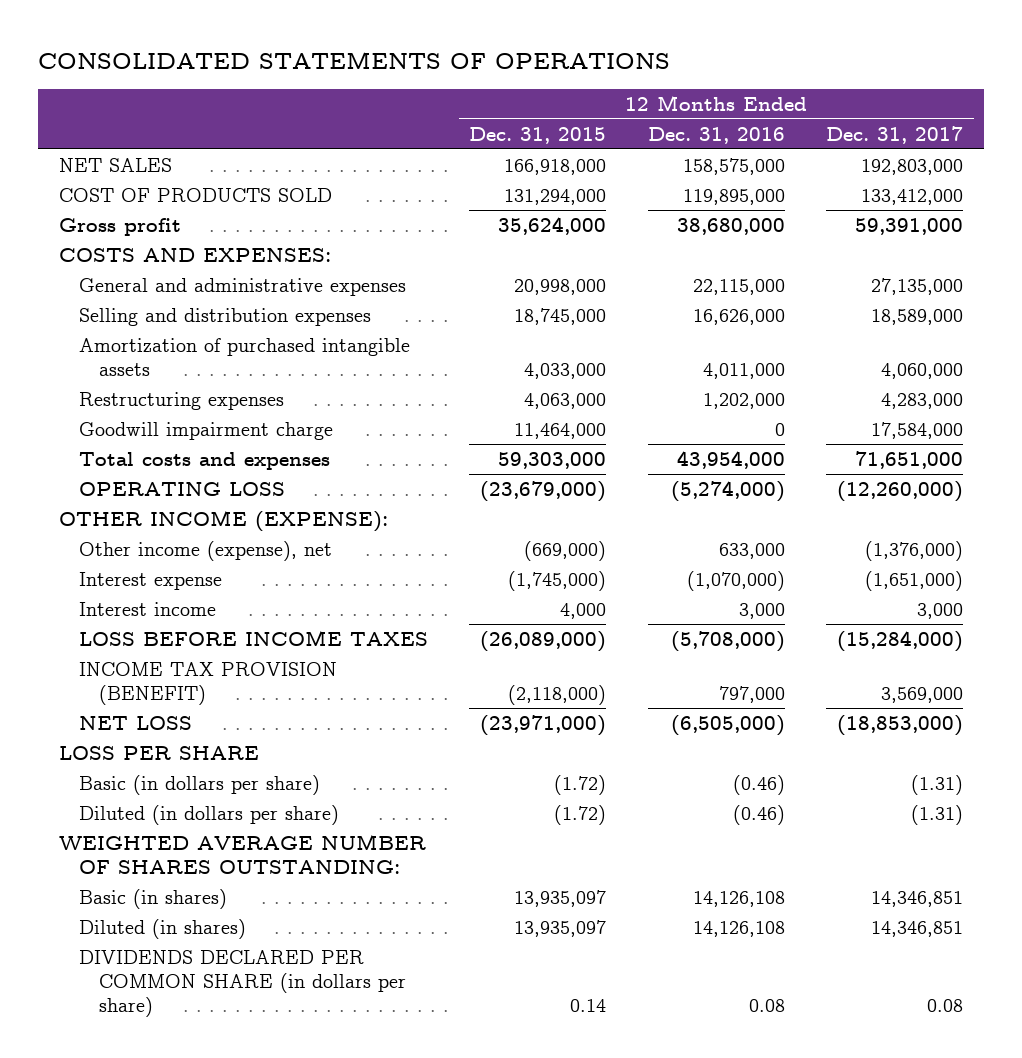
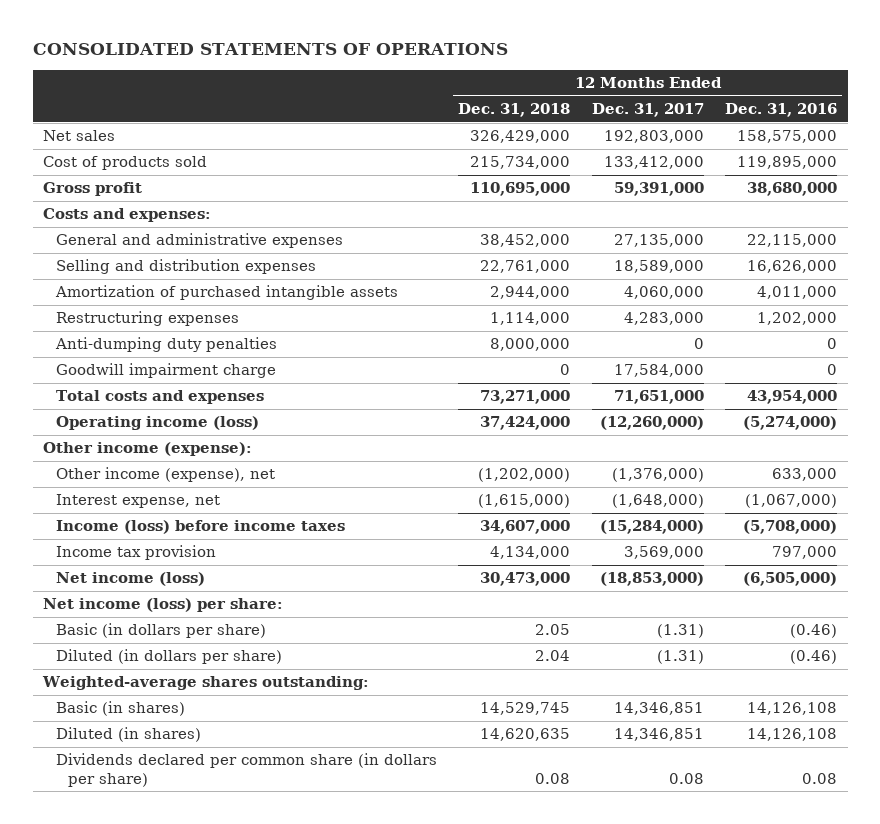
- | 12 Months Ended Dec. 31, 2015 | 12 Months Ended Dec. 31, 2016 | 12 Months Ended Dec. 31, 2017
+ | 12 Months Ended Dec. 31, 2018 | 12 Months Ended Dec. 31, 2017 | 12 Months Ended Dec. 31, 2016
- NET SALES | 166,918,000 | 158,575,000 | 192,803,000
- COST OF PRODUCTS SOLD | 131,294,000 | 119,895,000 | 133,412,000
+ Net sales | 326,429,000 | 192,803,000 | 158,575,000
+ Cost of products sold | 215,734,000 | 133,412,000 | 119,895,000
- COSTS AND EXPENSES:
+ Costs and expenses:
+ Anti-dumping duty penalties | 8,000,000 | 0 | 0
- OPERATING LOSS | (23,679,000) | (5,274,000) | (12,260,000)
- OTHER INCOME (EXPENSE):
+ Operating income (loss) | 37,424,000 | (12,260,000) | (5,274,000)
+ Other income (expense):
- Interest expense | (1,745,000) | (1,070,000) | (1,651,000)
- Interest income | 4,000 | 3,000 | 3,000
- LOSS BEFORE INCOME TAXES | (26,089,000) | (5,708,000) | (15,284,000)
- INCOME TAX PROVISION (BENEFIT) | (2,118,000) | 797,000 | 3,569,000
- NET LOSS | (23,971,000) | (6,505,000) | (18,853,000)
- LOSS PER SHARE
+ Interest expense, net | (1,615,000) | (1,648,000) | (1,067,000)
+ Income (loss) before income taxes | 34,607,000 | (15,284,000) | (5,708,000)
+ Income tax provision | 4,134,000 | 3,569,000 | 797,000
+ Net income (loss) | 30,473,000 | (18,853,000) | (6,505,000)
+ Net income (loss) per share:
- WEIGHTED AVERAGE NUMBER OF SHARES OUTSTANDING:
+ Weighted-average shares outstanding:
- DIVIDENDS DECLARED PER COMMON SHARE (in dollars per share) | 0.14 | 0.08 | 0.08
+ Dividends declared per common share (in dollars per share) | 0.08 | 0.08 | 0.08

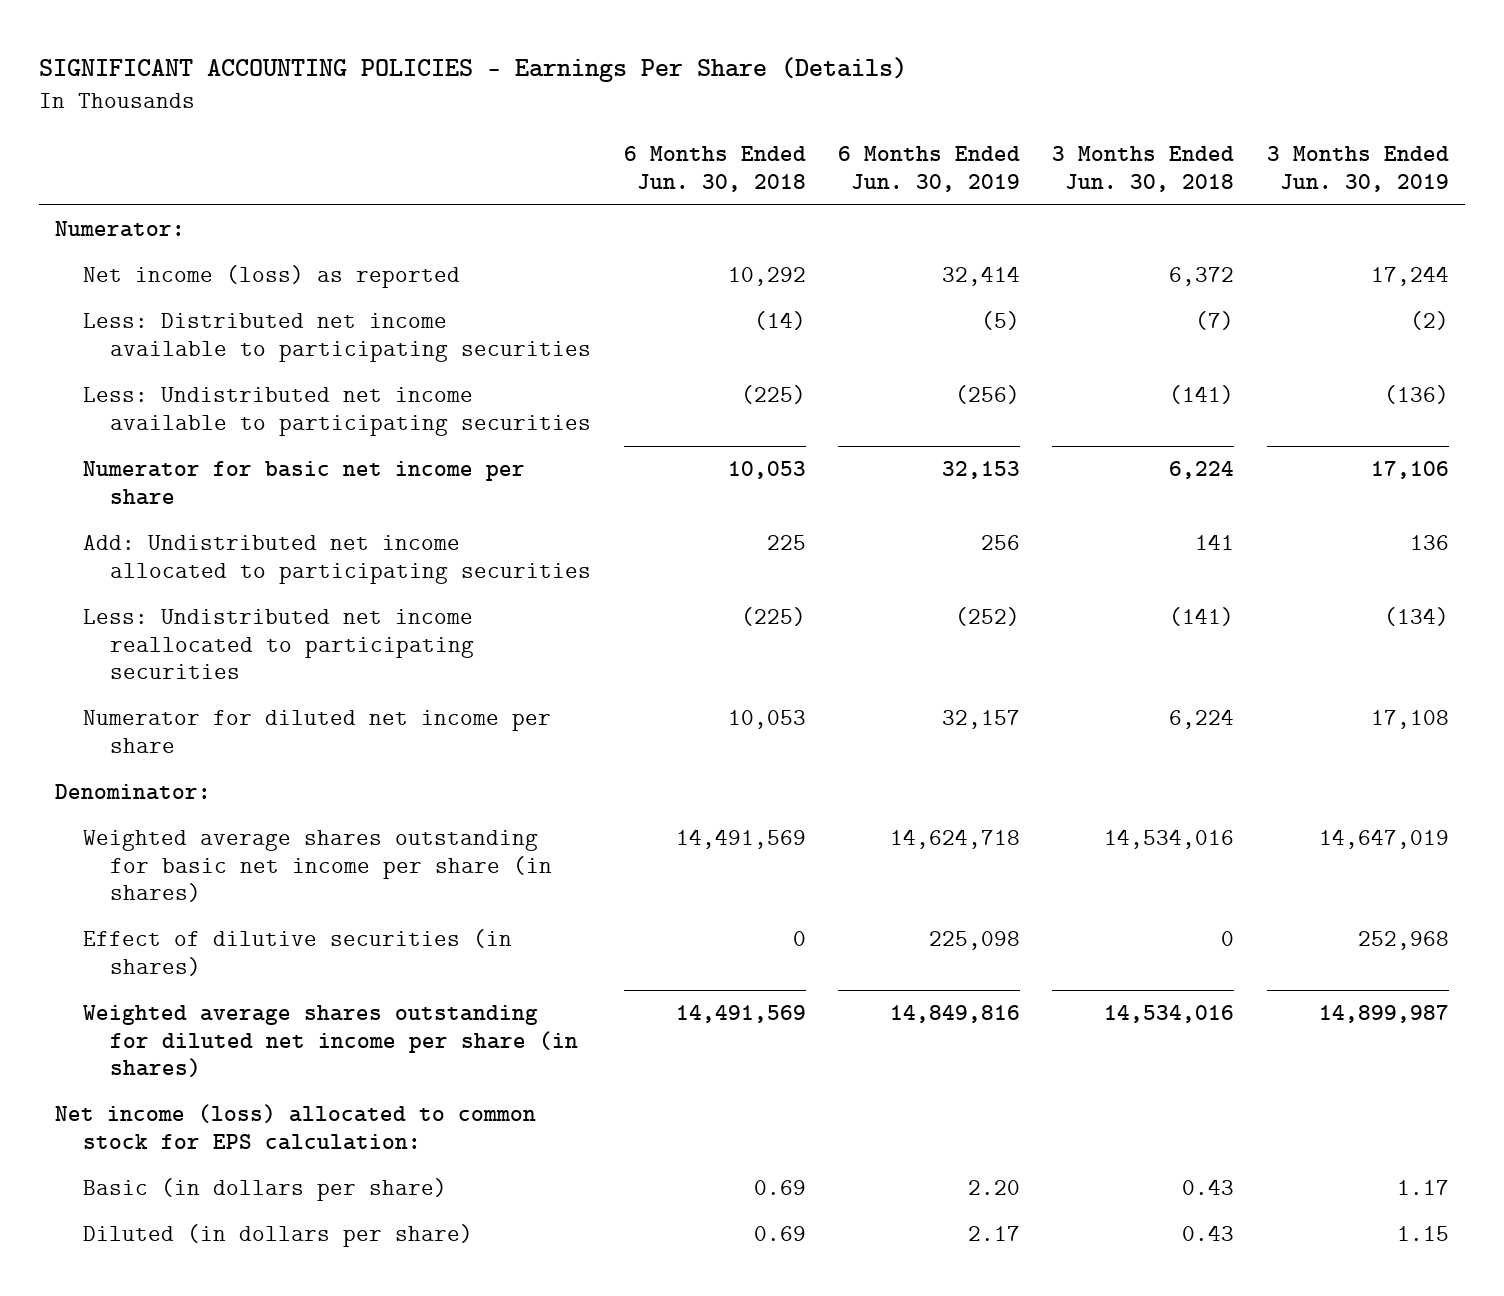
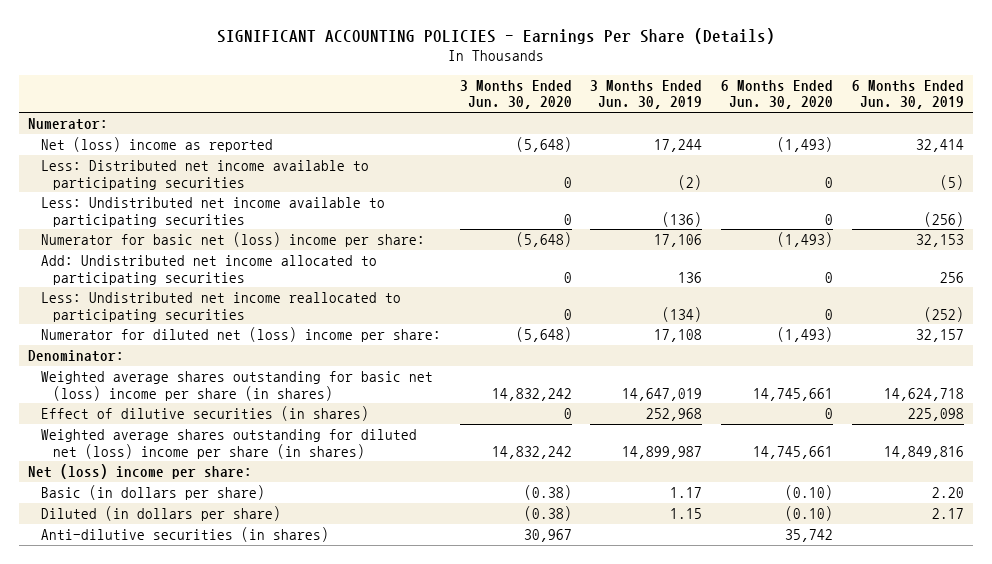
- | 6 Months Ended Jun. 30, 2018 | 6 Months Ended Jun. 30, 2019 | 3 Months Ended Jun. 30, 2018 | 3 Months Ended Jun. 30, 2019
+ | 3 Months Ended Jun. 30, 2020 | 3 Months Ended Jun. 30, 2019 | 6 Months Ended Jun. 30, 2020 | 6 Months Ended Jun. 30, 2019
- Net income (loss) as reported | 10,292 | 32,414 | 6,372 | 17,244
+ Net (loss) income as reported | (5,648) | 17,244 | (1,493) | 32,414
- Numerator for basic net income per share | 10,053 | 32,153 | 6,224 | 17,106
+ Numerator for basic net (loss) income per share: | (5,648) | 17,106 | (1,493) | 32,153
- Numerator for diluted net income per share | 10,053 | 32,157 | 6,224 | 17,108
+ Numerator for diluted net (loss) income per share: | (5,648) | 17,108 | (1,493) | 32,157
- Weighted average shares outstanding for basic net income per share (in shares) | 14,491,569 | 14,624,718 | 14,534,016 | 14,647,019
+ Weighted average shares outstanding for basic net (loss) income per share (in shares) | 14,832,242 | 14,647,019 | 14,745,661 | 14,624,718
- Weighted average shares outstanding for diluted net income per share (in shares) | 14,491,569 | 14,849,816 | 14,534,016 | 14,899,987
- Net income (loss) allocated to common stock for EPS calculation:
+ Weighted average shares outstanding for diluted net (loss) income per share (in shares) | 14,832,242 | 14,899,987 | 14,745,661 | 14,849,816
+ Net (loss) income per share:
+ Anti-dilutive securities (in shares) | 30,967 | | 35,742 |

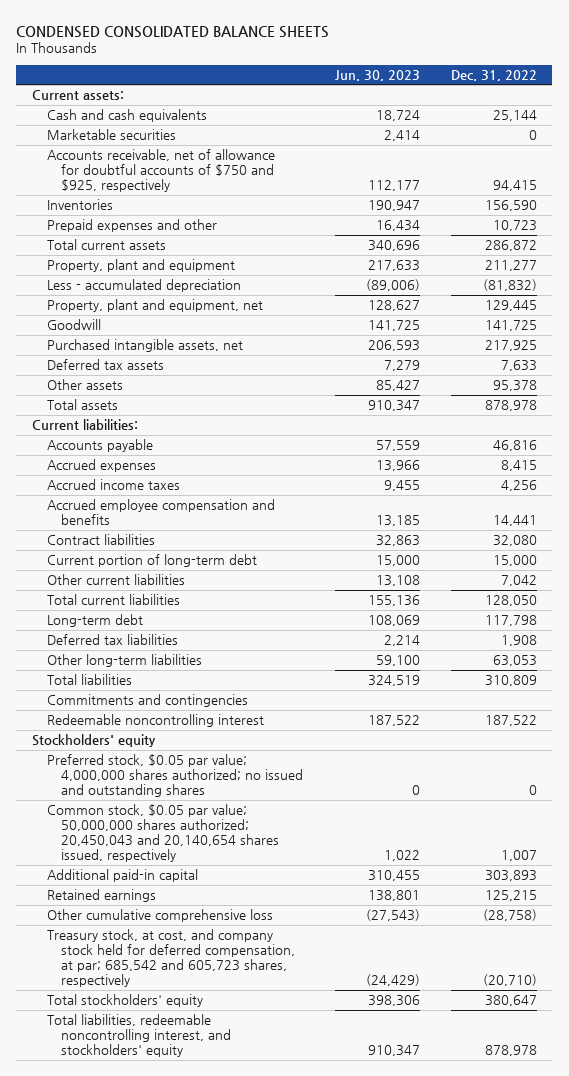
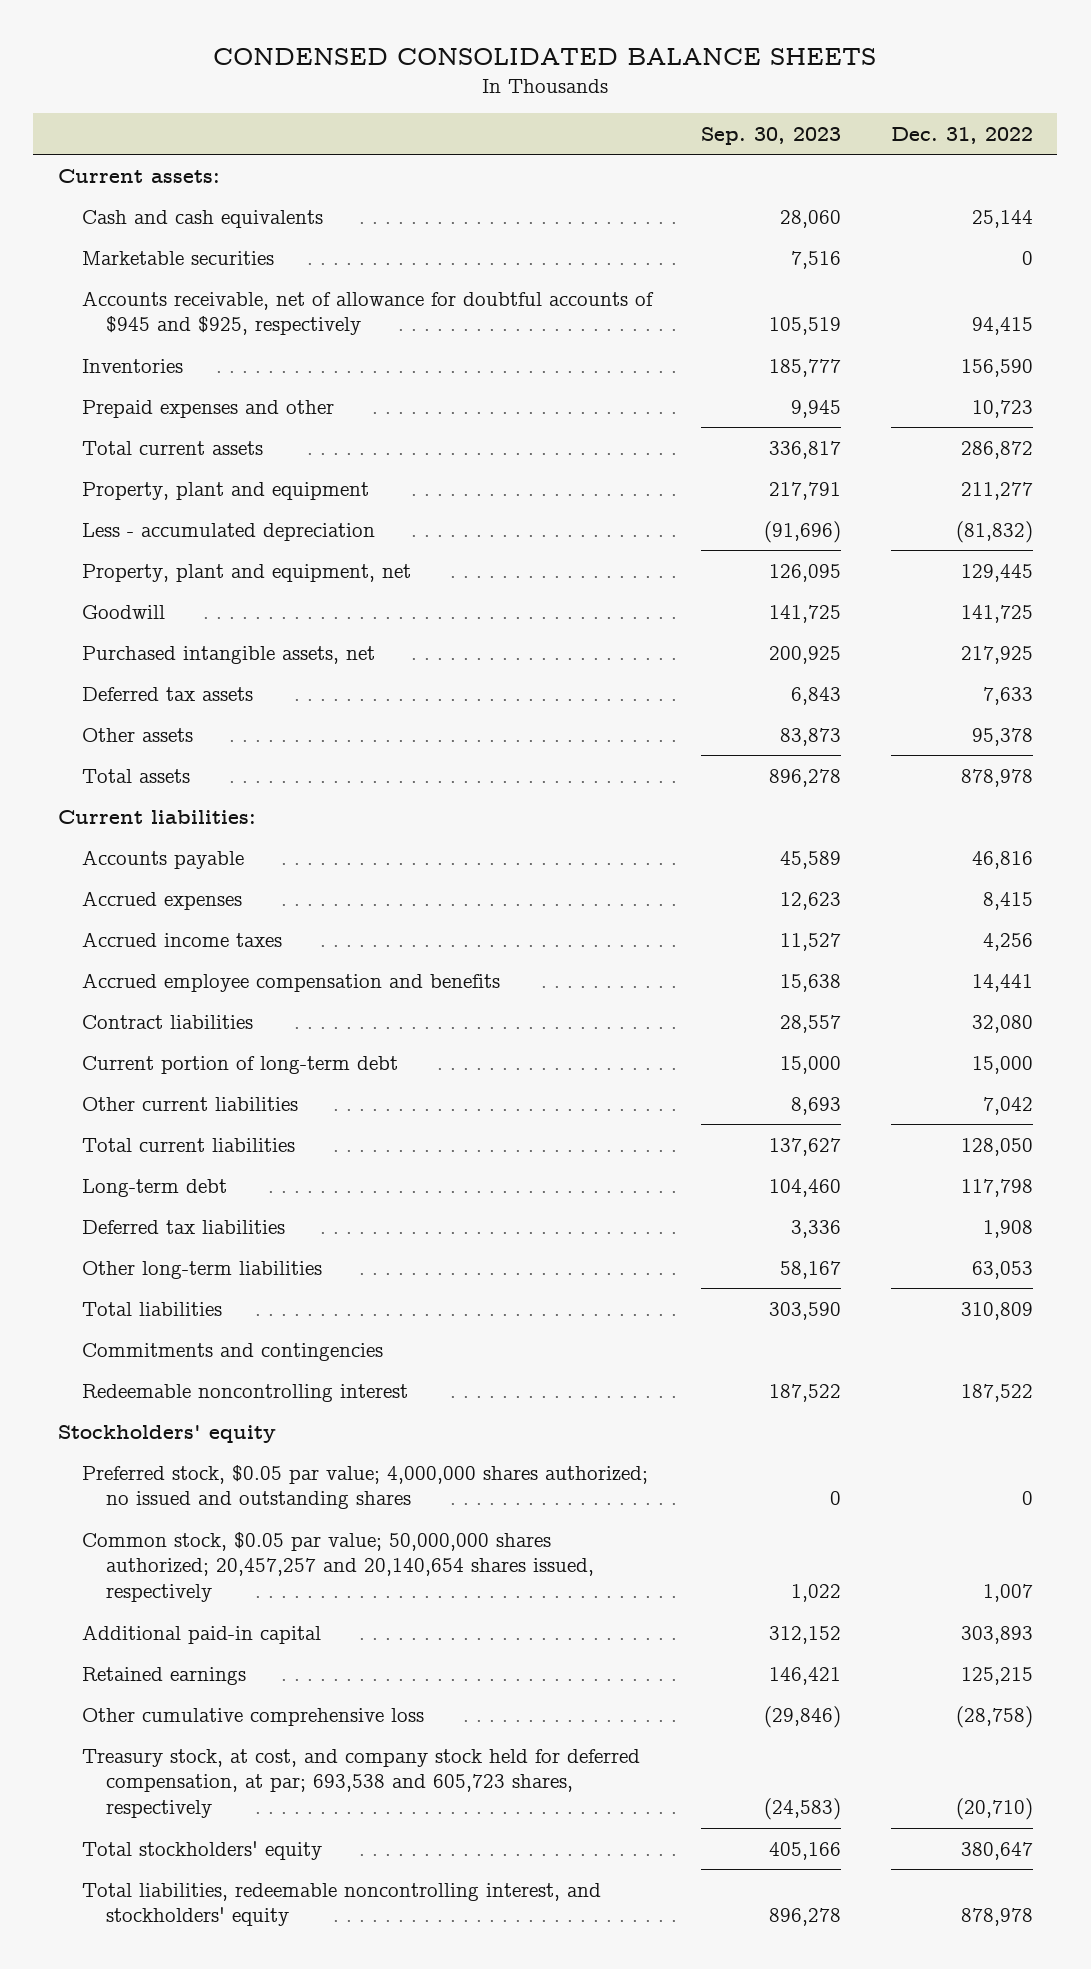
- | Jun. 30, 2023 | Dec. 31, 2022
+ | Sep. 30, 2023 | Dec. 31, 2022
- Accounts receivable, net of allowance for doubtful accounts of $750 and $925, respectively | 112,177 | 94,415
+ Accounts receivable, net of allowance for doubtful accounts of $945 and $925, respectively | 105,519 | 94,415
- Common stock, $0.05 par value; 50,000,000 shares authorized; 20,450,043 and 20,140,654 shares issued, respectively | 1,022 | 1,007
+ Common stock, $0.05 par value; 50,000,000 shares authorized; 20,457,257 and 20,140,654 shares issued, respectively | 1,022 | 1,007
- Treasury stock, at cost, and company stock held for deferred compensation, at par; 685,542 and 605,723 shares, respectively | (24,429) | (20,710)
+ Treasury stock, at cost, and company stock held for deferred compensation, at par; 693,538 and 605,723 shares, respectively | (24,583) | (20,710)

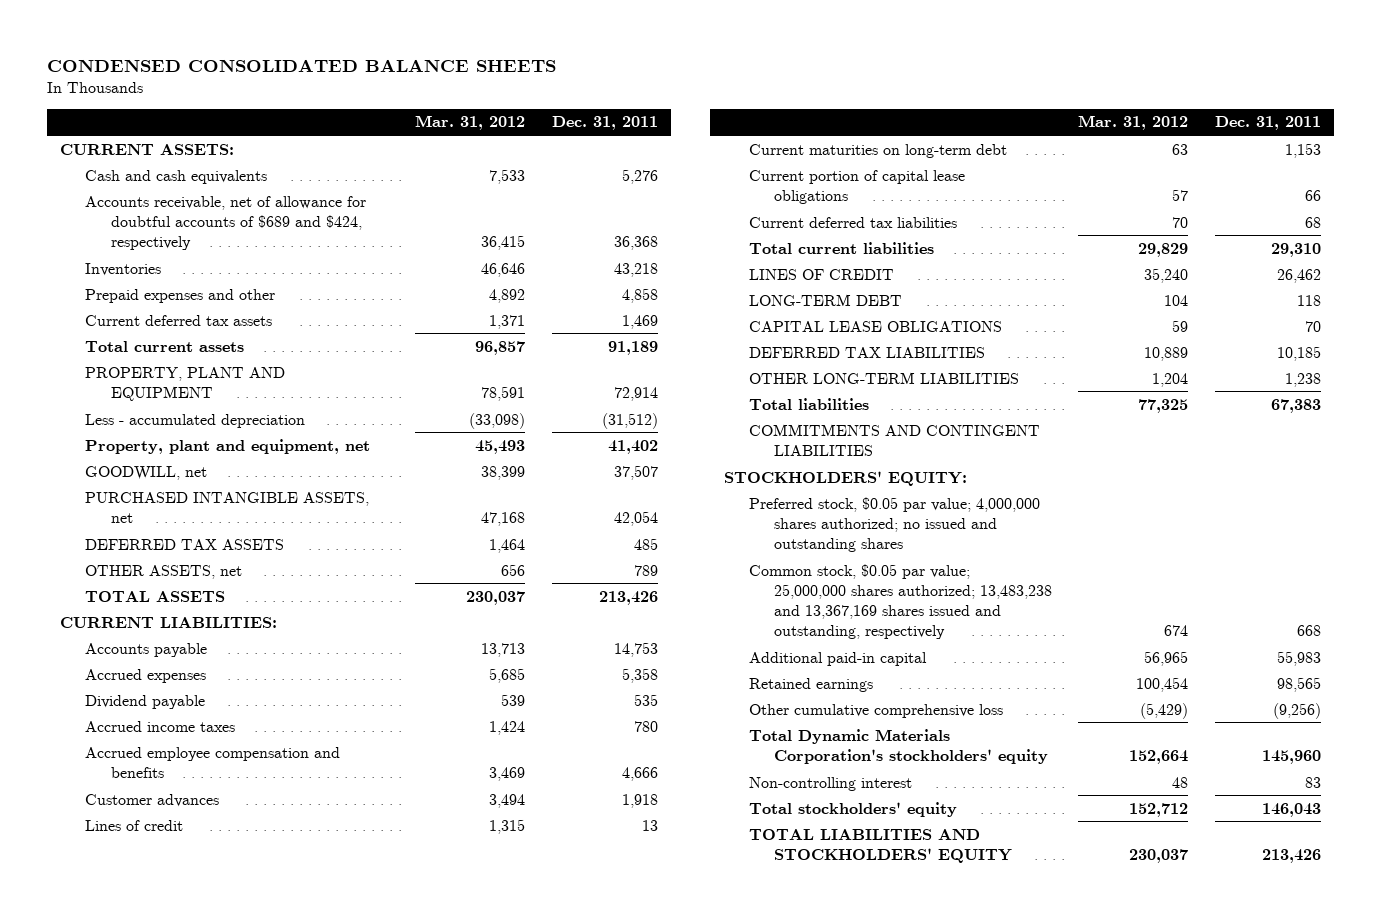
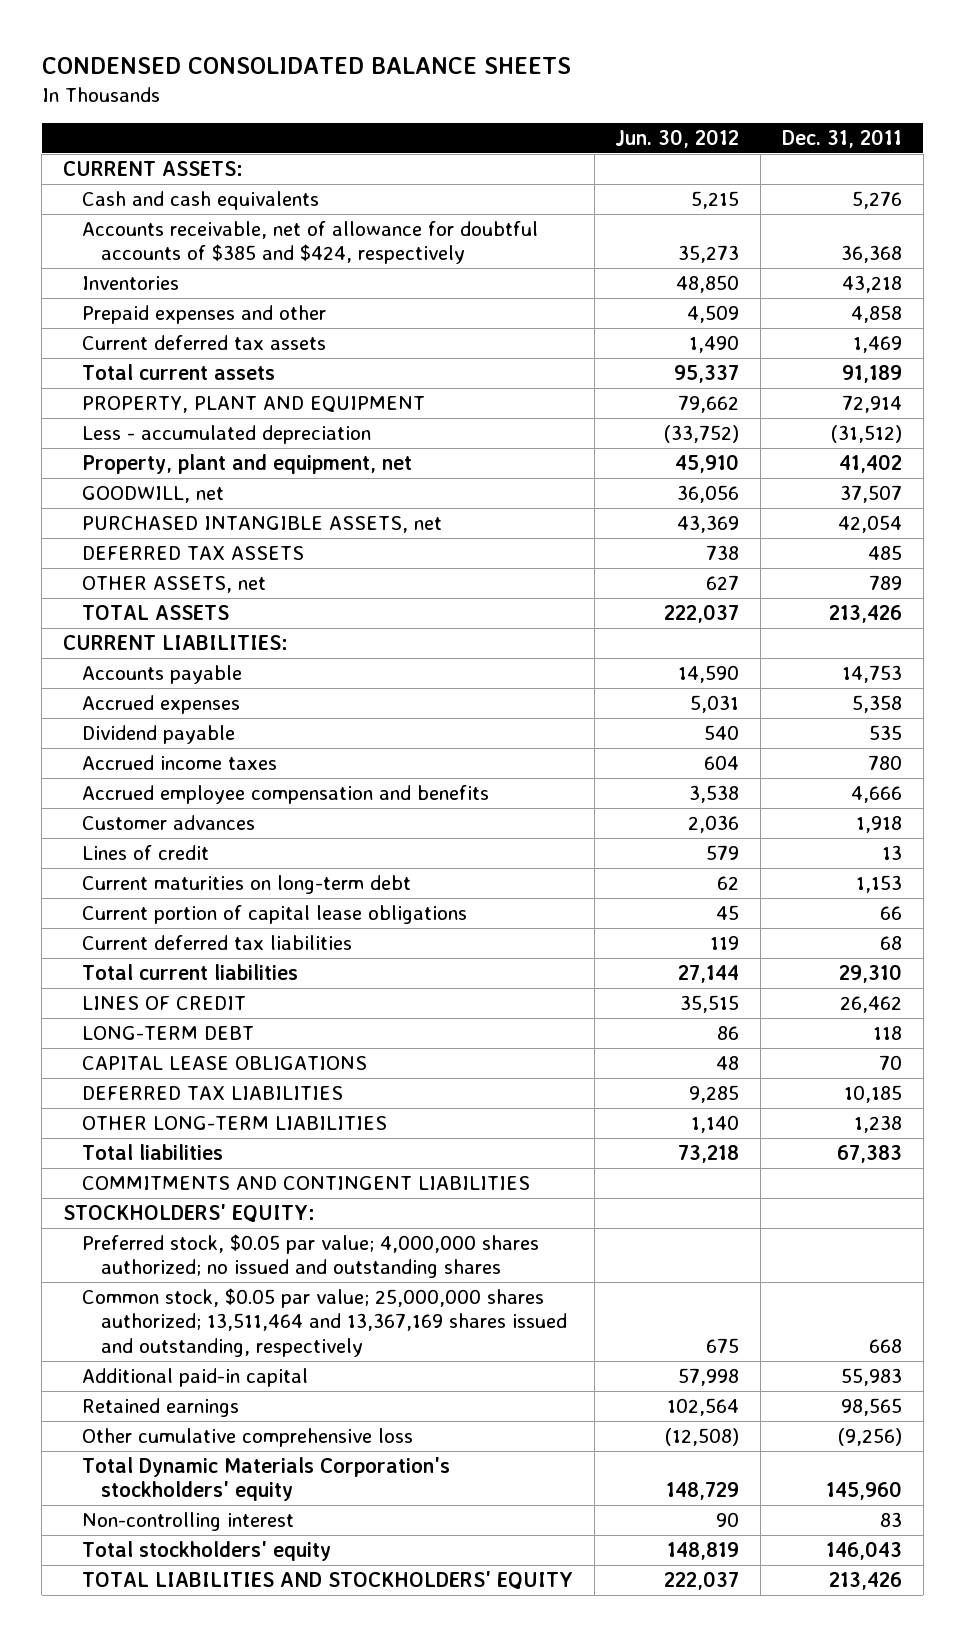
- | Mar. 31, 2012 | Dec. 31, 2011
+ | Jun. 30, 2012 | Dec. 31, 2011
- Accounts receivable, net of allowance for doubtful accounts of $689 and $424, respectively | 36,415 | 36,368
+ Accounts receivable, net of allowance for doubtful accounts of $385 and $424, respectively | 35,273 | 36,368
- Common stock, $0.05 par value; 25,000,000 shares authorized; 13,483,238 and 13,367,169 shares issued and outstanding, respectively | 674 | 668
+ Common stock, $0.05 par value; 25,000,000 shares authorized; 13,511,464 and 13,367,169 shares issued and outstanding, respectively | 675 | 668

